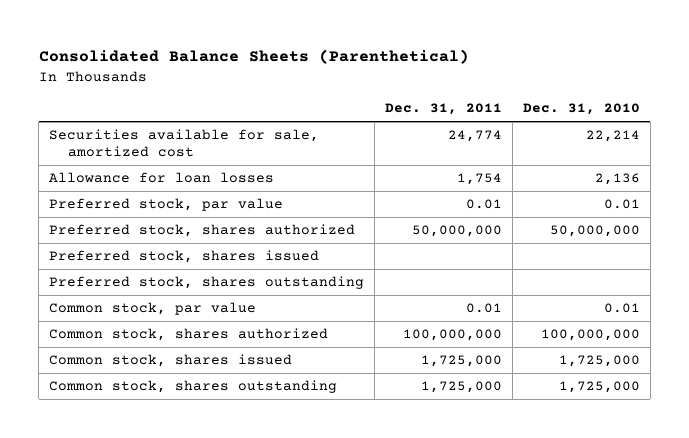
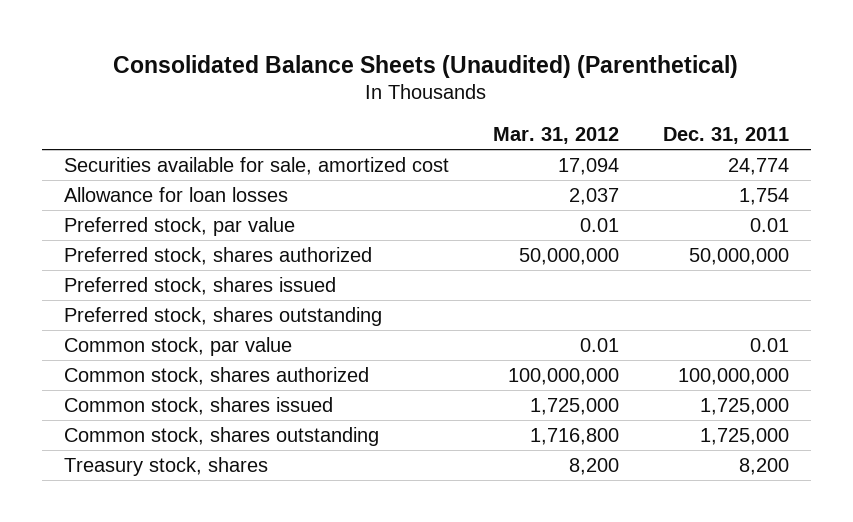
- Consolidated Balance Sheets (Parenthetical)
+ Consolidated Balance Sheets (Unaudited) (Parenthetical)
- | Dec. 31, 2011 | Dec. 31, 2010
+ | Mar. 31, 2012 | Dec. 31, 2011
+ Treasury stock, shares | 8,200 | 8,200

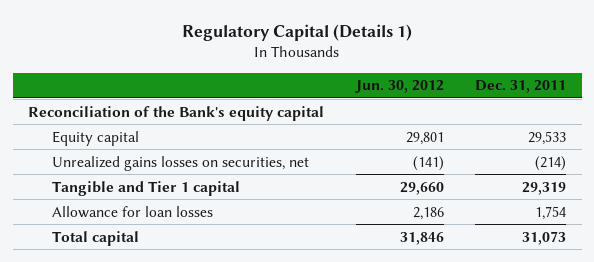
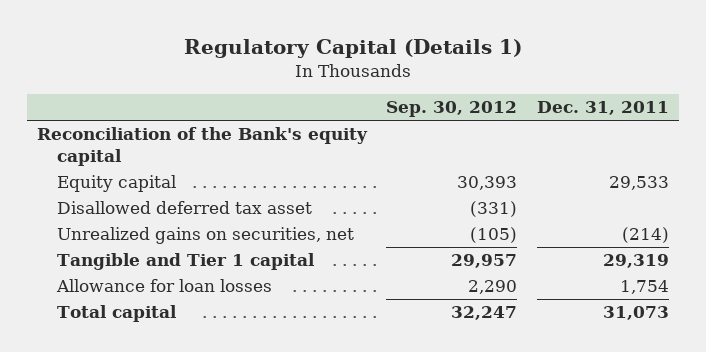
- | Jun. 30, 2012 | Dec. 31, 2011
+ | Sep. 30, 2012 | Dec. 31, 2011
- Unrealized gains losses on securities, net | (141) | (214)
+ Disallowed deferred tax asset | (331) |
+ Unrealized gains on securities, net | (105) | (214)

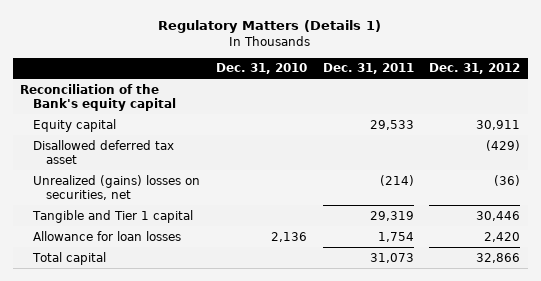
- Regulatory Capital (Details 1)
+ Regulatory Matters (Details 1)
- | Sep. 30, 2012 | Dec. 31, 2011
+ | Dec. 31, 2010 | Dec. 31, 2011 | Dec. 31, 2012
- Unrealized gains on securities, net | (105) | (214)
+ Unrealized (gains) losses on securities, net | | (214) | (36)

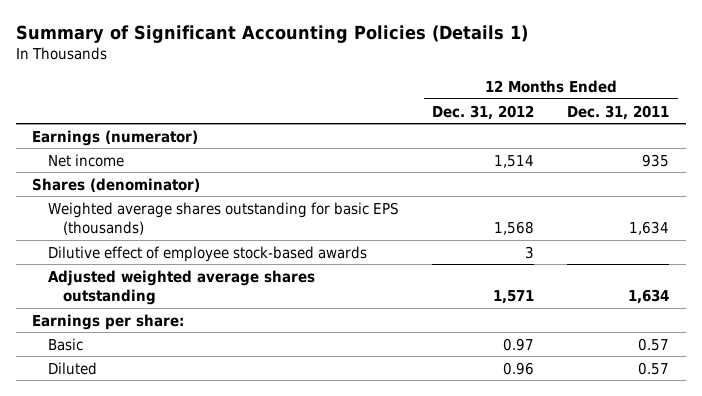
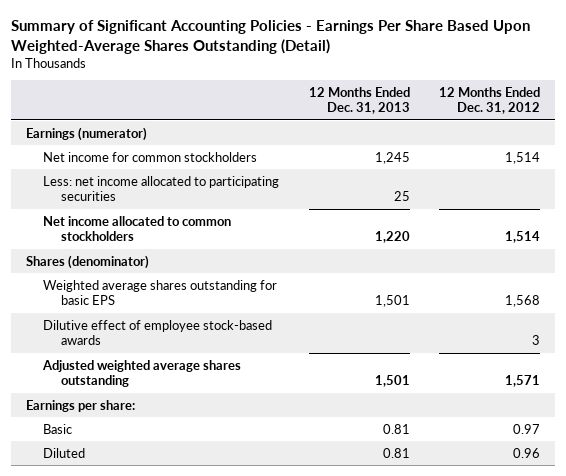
- Summary of Significant Accounting Policies (Details 1)
+ Summary of Significant Accounting Policies - Earnings Per Share Based Upon Weighted-Average Shares Outstanding (Detail)
- | 12 Months Ended Dec. 31, 2012 | 12 Months Ended Dec. 31, 2011
+ | 12 Months Ended Dec. 31, 2013 | 12 Months Ended Dec. 31, 2012
- Net income | 1,514 | 935
+ Net income for common stockholders | 1,245 | 1,514
+ Less: net income allocated to participating securities | 25 |
+ Net income allocated to common stockholders | 1,220 | 1,514
- Weighted average shares outstanding for basic EPS (thousands) | 1,568 | 1,634
+ Weighted average shares outstanding for basic EPS | 1,501 | 1,568

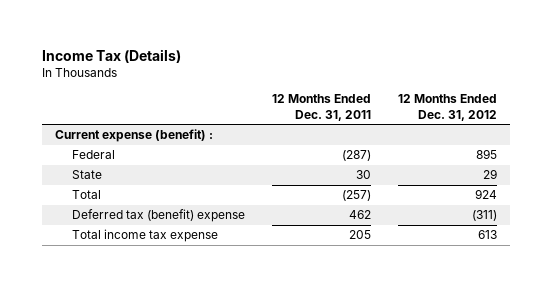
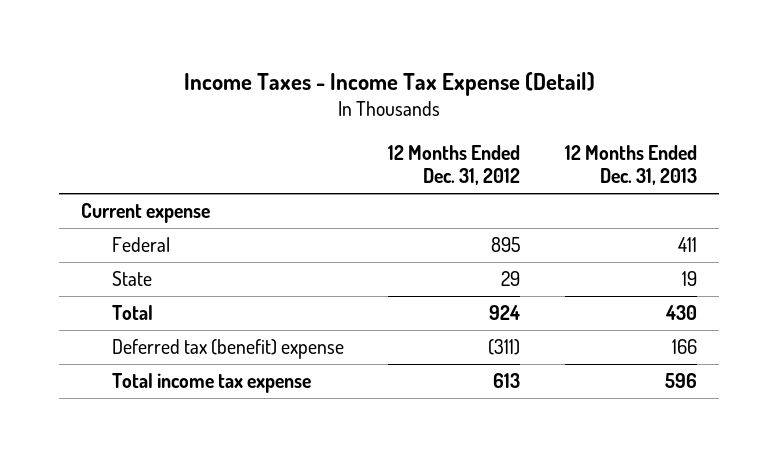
- Income Tax (Details)
+ Income Taxes - Income Tax Expense (Detail)
- | 12 Months Ended Dec. 31, 2011 | 12 Months Ended Dec. 31, 2012
+ | 12 Months Ended Dec. 31, 2012 | 12 Months Ended Dec. 31, 2013
- Current expense (benefit) :
+ Current expense

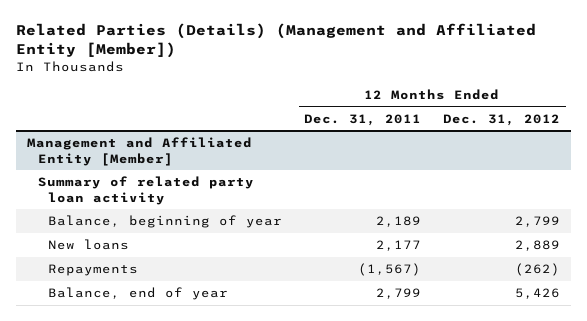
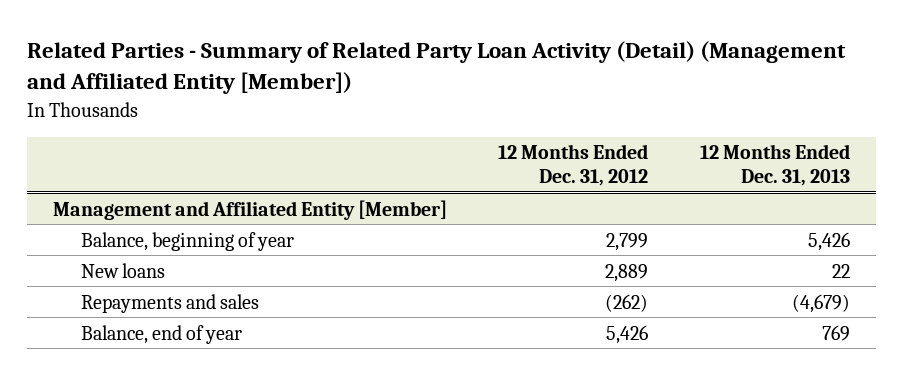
- Related Parties (Details) (Management and Affiliated Entity [Member])
+ Related Parties - Summary of Related Party Loan Activity (Detail) (Management and Affiliated Entity [Member])
- | 12 Months Ended Dec. 31, 2011 | 12 Months Ended Dec. 31, 2012
+ | 12 Months Ended Dec. 31, 2012 | 12 Months Ended Dec. 31, 2013
@ Management and Affiliated Entity [Member]
- Summary of related party loan activity
- Repayments | (1,567) | (262)
+ Repayments and sales | (262) | (4,679)

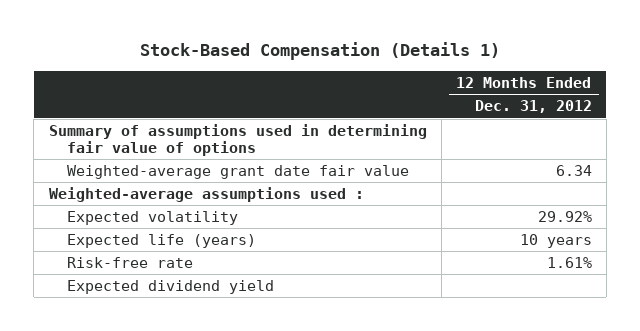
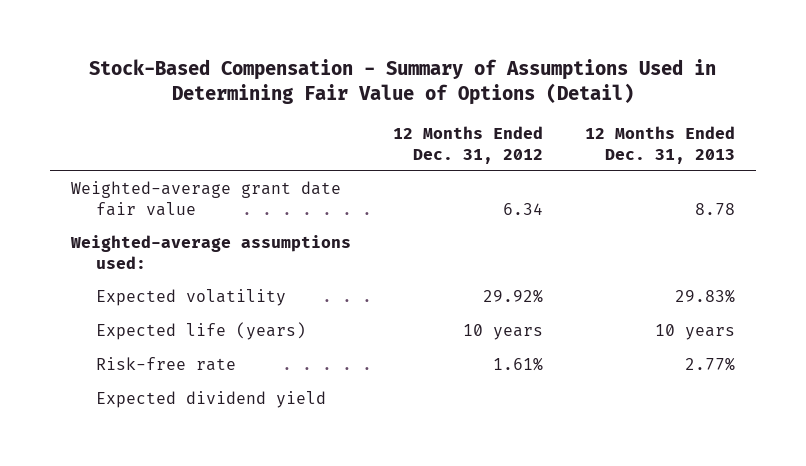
- Stock-Based Compensation (Details 1)
+ Stock-Based Compensation - Summary of Assumptions Used in Determining Fair Value of Options (Detail)
- | 12 Months Ended Dec. 31, 2012
+ | 12 Months Ended Dec. 31, 2012 | 12 Months Ended Dec. 31, 2013
- Summary of assumptions used in determining fair value of options
- Weighted-average assumptions used :
+ Weighted-average assumptions used:

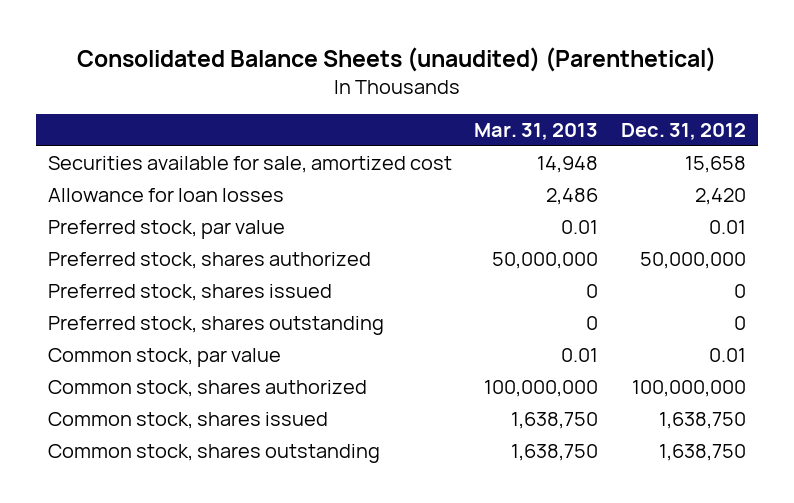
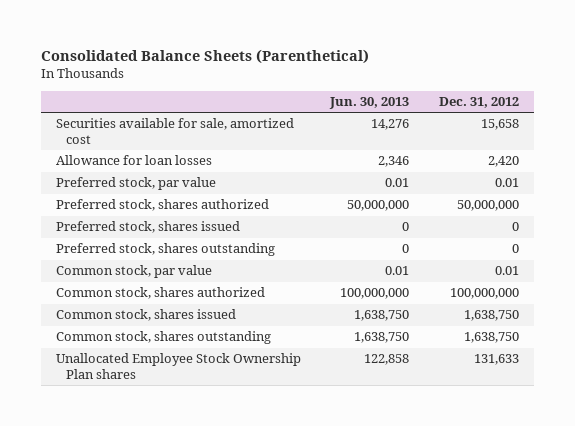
- Consolidated Balance Sheets (unaudited) (Parenthetical)
+ Consolidated Balance Sheets (Parenthetical)
- | Mar. 31, 2013 | Dec. 31, 2012
+ | Jun. 30, 2013 | Dec. 31, 2012
+ Unallocated Employee Stock Ownership Plan shares | 122,858 | 131,633

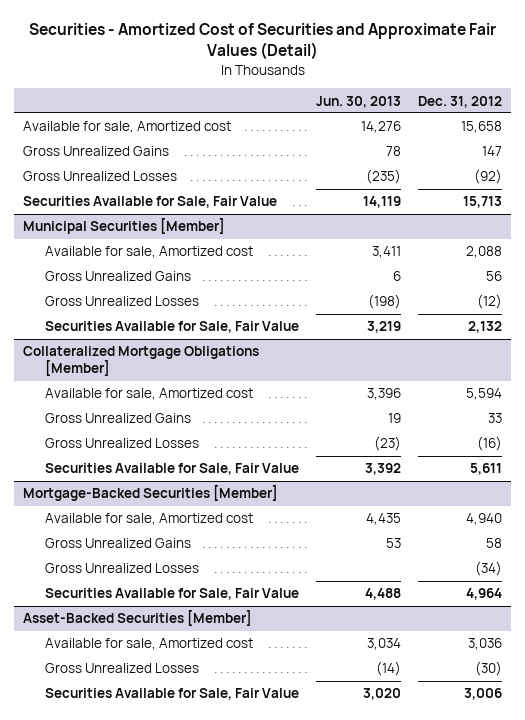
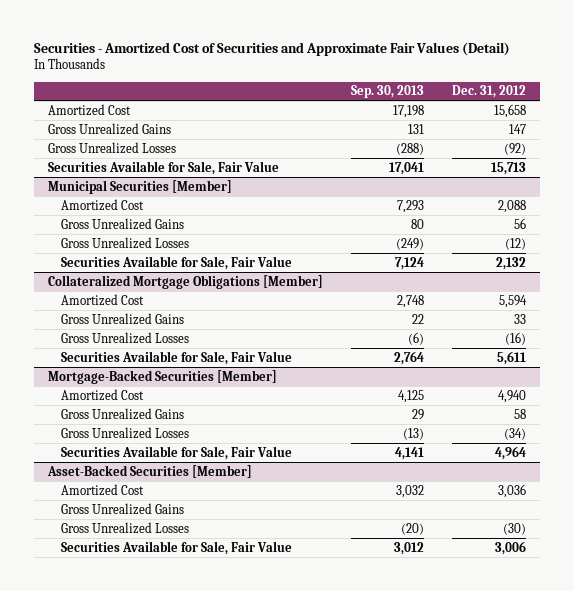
- | Jun. 30, 2013 | Dec. 31, 2012
+ | Sep. 30, 2013 | Dec. 31, 2012
- Available for sale, Amortized cost | 14,276 | 15,658
+ Amortized Cost | 17,198 | 15,658
@ Municipal Securities [Member]
- Available for sale, Amortized cost | 3,411 | 2,088
+ Amortized Cost | 7,293 | 2,088
@ Collateralized Mortgage Obligations [Member]
- Available for sale, Amortized cost | 3,396 | 5,594
+ Amortized Cost | 2,748 | 5,594
@ Mortgage-Backed Securities [Member]
- Available for sale, Amortized cost | 4,435 | 4,940
+ Amortized Cost | 4,125 | 4,940
@ Asset-Backed Securities [Member]
- Available for sale, Amortized cost | 3,034 | 3,036
+ Amortized Cost | 3,032 | 3,036
+ Gross Unrealized Gains

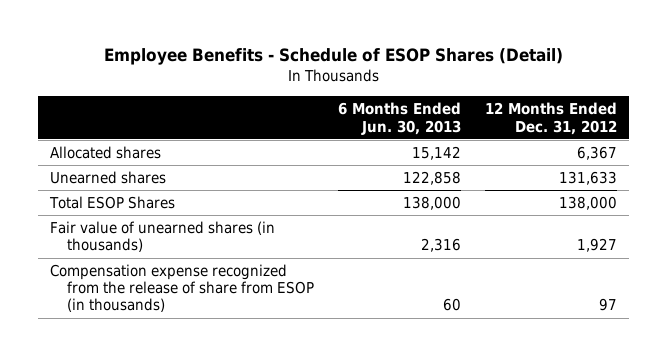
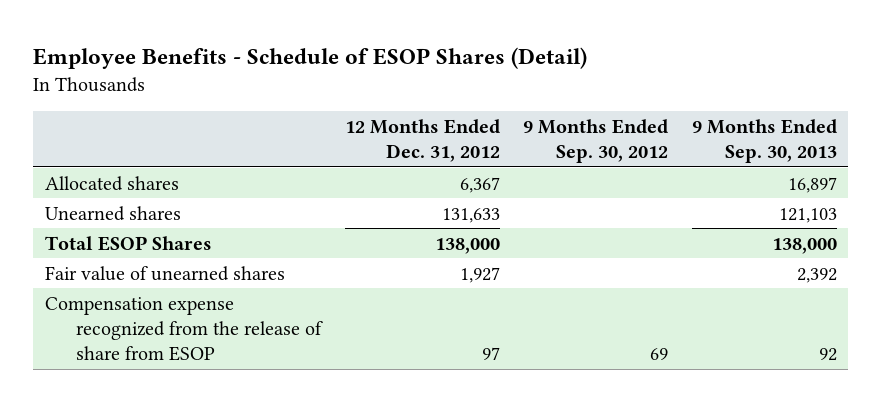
- | 6 Months Ended Jun. 30, 2013 | 12 Months Ended Dec. 31, 2012
+ | 12 Months Ended Dec. 31, 2012 | 9 Months Ended Sep. 30, 2012 | 9 Months Ended Sep. 30, 2013
- Fair value of unearned shares (in thousands) | 2,316 | 1,927
- Compensation expense recognized from the release of share from ESOP (in thousands) | 60 | 97
+ Fair value of unearned shares | 1,927 | | 2,392
+ Compensation expense recognized from the release of share from ESOP | 97 | 69 | 92

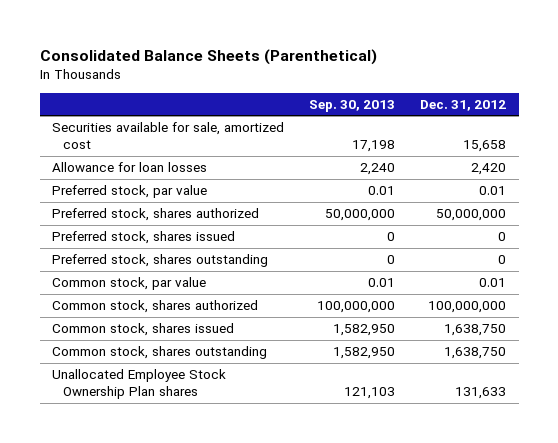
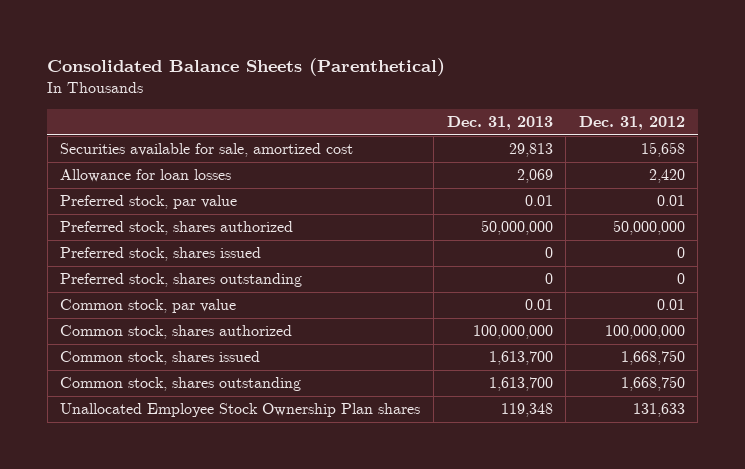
- | Sep. 30, 2013 | Dec. 31, 2012
+ | Dec. 31, 2013 | Dec. 31, 2012
- Common stock, shares issued | 1,582,950 | 1,638,750
- Common stock, shares outstanding | 1,582,950 | 1,638,750
+ Common stock, shares issued | 1,613,700 | 1,668,750
+ Common stock, shares outstanding | 1,613,700 | 1,668,750

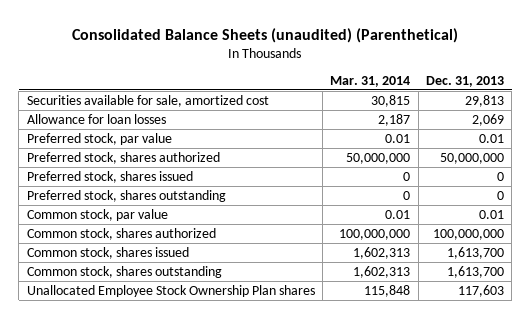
- Consolidated Balance Sheets (Parenthetical)
+ Consolidated Balance Sheets (unaudited) (Parenthetical)
- | Dec. 31, 2013 | Dec. 31, 2012
+ | Mar. 31, 2014 | Dec. 31, 2013
- Unallocated Employee Stock Ownership Plan shares | 119,348 | 131,633
+ Unallocated Employee Stock Ownership Plan shares | 115,848 | 117,603

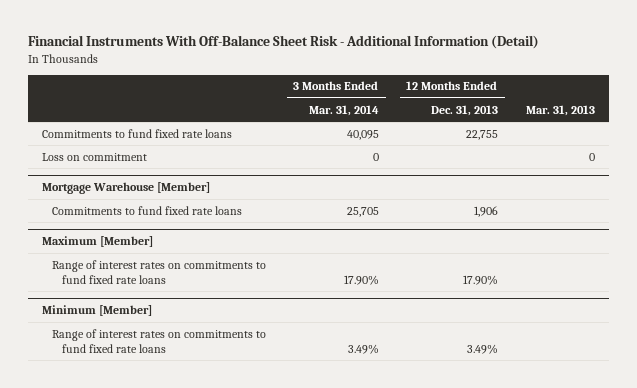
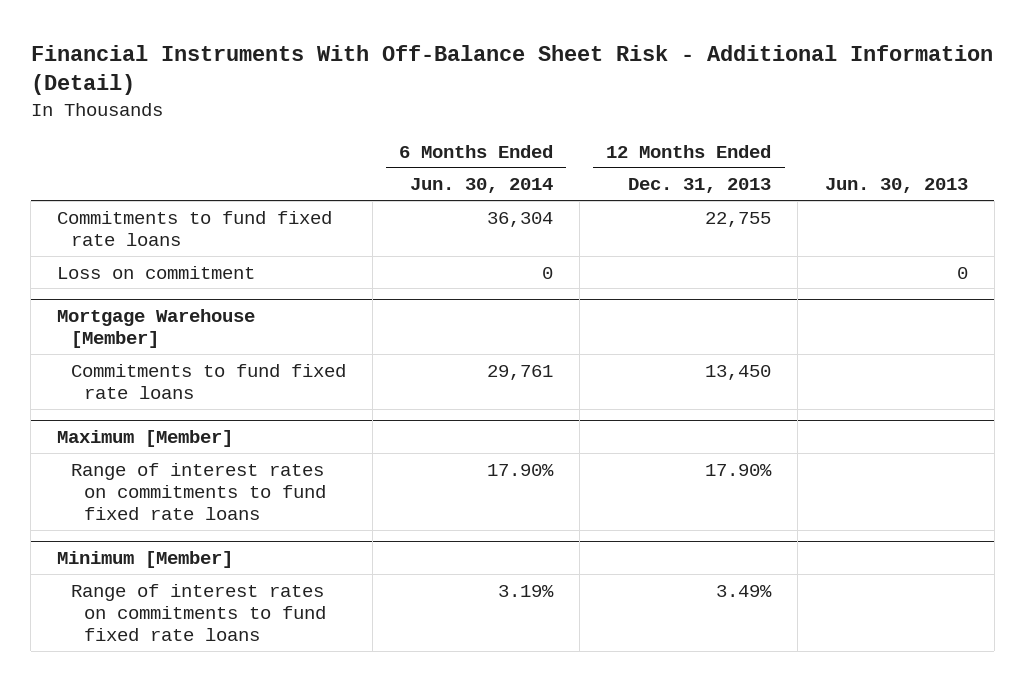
- | 3 Months Ended Mar. 31, 2014 | 12 Months Ended Dec. 31, 2013 | Mar. 31, 2013
+ | 6 Months Ended Jun. 30, 2014 | 12 Months Ended Dec. 31, 2013 | Jun. 30, 2013
@ Mortgage Warehouse [Member]
- Commitments to fund fixed rate loans | 25,705 | 1,906 |
+ Commitments to fund fixed rate loans | 29,761 | 13,450 |

